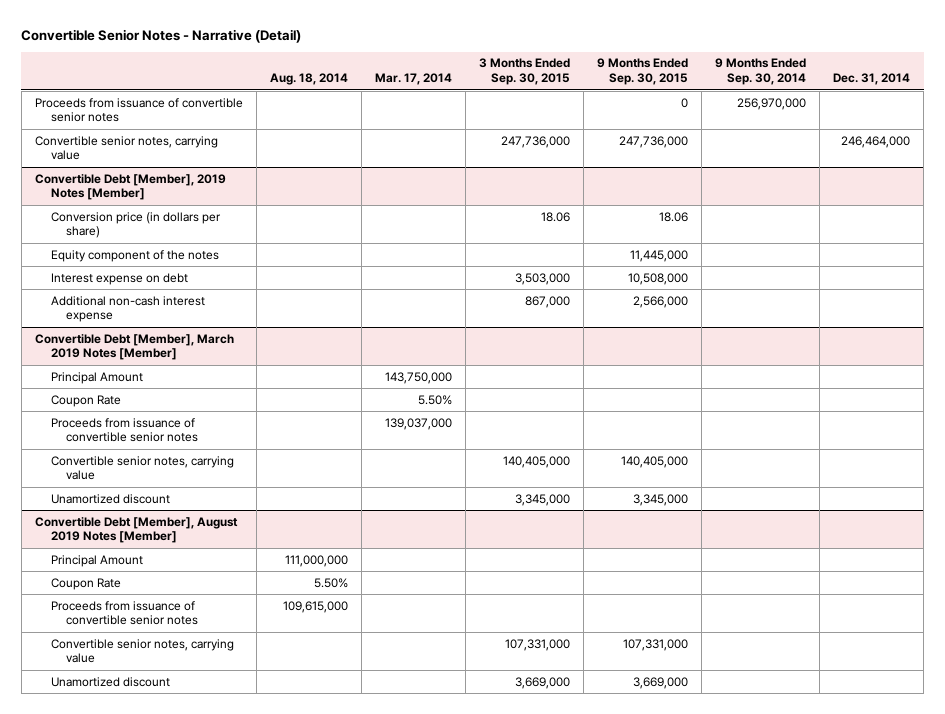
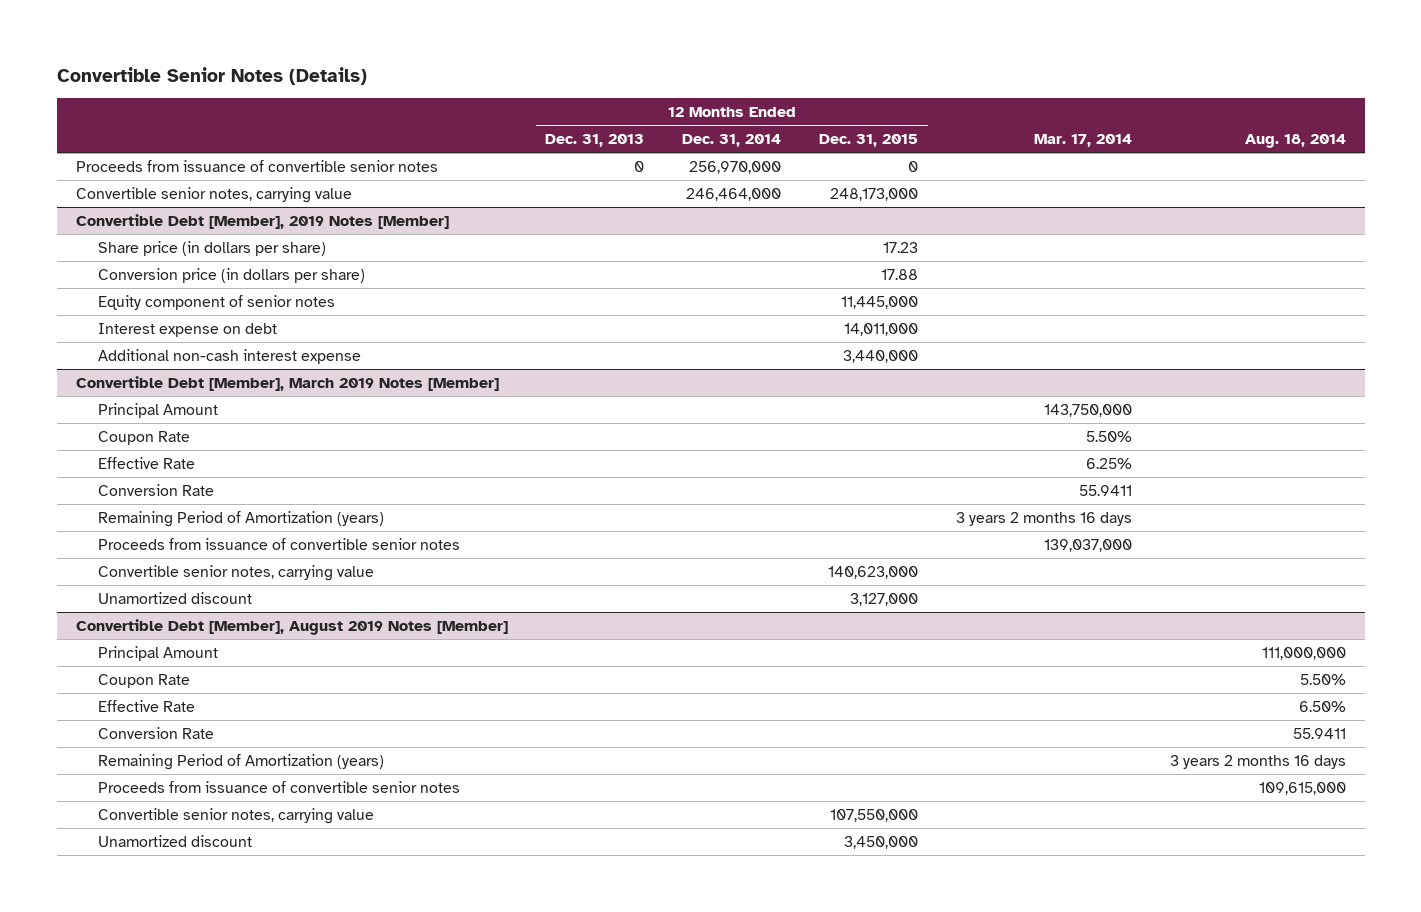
- Convertible Senior Notes - Narrative (Detail)
+ Convertible Senior Notes (Details)
- | Aug. 18, 2014 | Mar. 17, 2014 | 3 Months Ended Sep. 30, 2015 | 9 Months Ended Sep. 30, 2015 | 9 Months Ended Sep. 30, 2014 | Dec. 31, 2014
+ | 12 Months Ended Dec. 31, 2013 | 12 Months Ended Dec. 31, 2014 | 12 Months Ended Dec. 31, 2015 | Mar. 17, 2014 | Aug. 18, 2014
@ Convertible Debt [Member], 2019 Notes [Member]
+ Share price (in dollars per share) | | | 17.23 | |
- Equity component of the notes | | | | 11,445,000 | |
+ Equity component of senior notes | | | 11,445,000 | |
@ Convertible Debt [Member], March 2019 Notes [Member]
+ Effective Rate | | | | 6.25% |
+ Conversion Rate | | | | 55.9411 |
+ Remaining Period of Amortization (years) | | | | 3 years 2 months 16 days |
@ Convertible Debt [Member], August 2019 Notes [Member]
+ Effective Rate | | | | | 6.50%
+ Conversion Rate | | | | | 55.9411
+ Remaining Period of Amortization (years) | | | | | 3 years 2 months 16 days

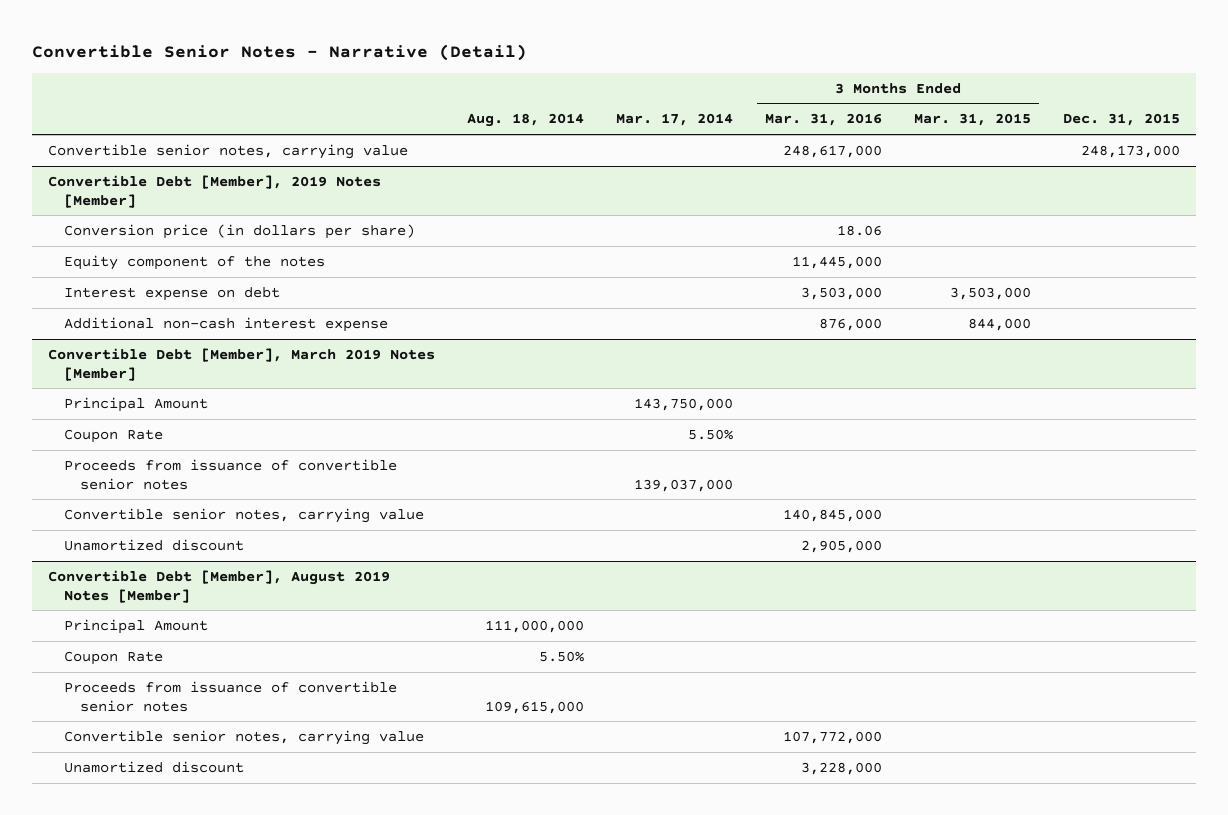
- Convertible Senior Notes (Details)
+ Convertible Senior Notes - Narrative (Detail)
- | 12 Months Ended Dec. 31, 2013 | 12 Months Ended Dec. 31, 2014 | 12 Months Ended Dec. 31, 2015 | Mar. 17, 2014 | Aug. 18, 2014
+ | Aug. 18, 2014 | Mar. 17, 2014 | 3 Months Ended Mar. 31, 2016 | 3 Months Ended Mar. 31, 2015 | Dec. 31, 2015
- Proceeds from issuance of convertible senior notes | 0 | 256,970,000 | 0 | |
@ Convertible Debt [Member], 2019 Notes [Member]
- Share price (in dollars per share) | | | 17.23 | |
- Equity component of senior notes | | | 11,445,000 | |
+ Equity component of the notes | | | 11,445,000 | |
@ Convertible Debt [Member], March 2019 Notes [Member]
- Effective Rate | | | | 6.25% |
- Conversion Rate | | | | 55.9411 |
- Remaining Period of Amortization (years) | | | | 3 years 2 months 16 days |
@ Convertible Debt [Member], August 2019 Notes [Member]
- Effective Rate | | | | | 6.50%
- Conversion Rate | | | | | 55.9411
- Remaining Period of Amortization (years) | | | | | 3 years 2 months 16 days

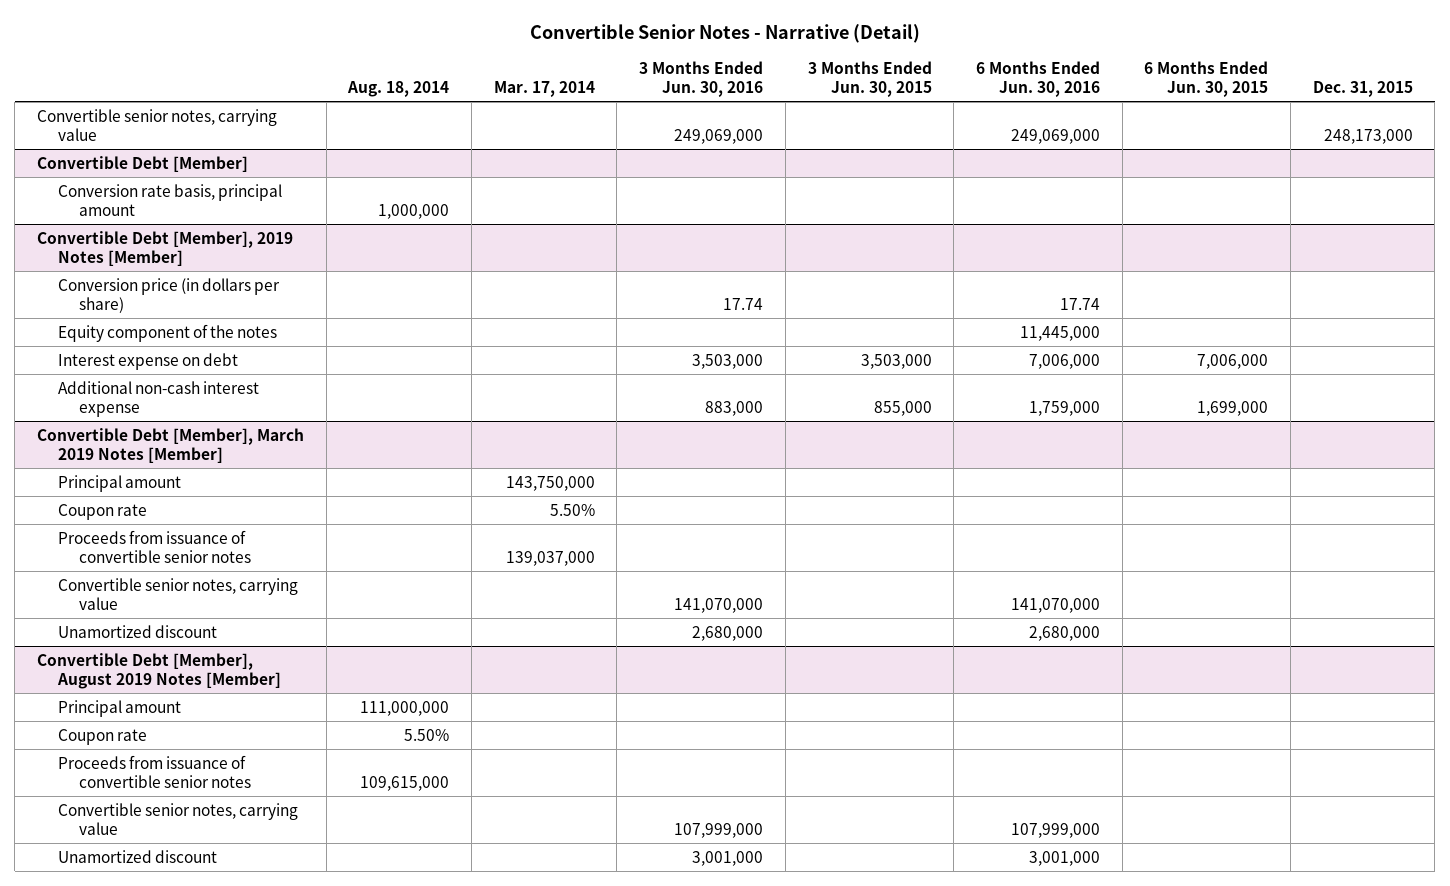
- | Aug. 18, 2014 | Mar. 17, 2014 | 3 Months Ended Mar. 31, 2016 | 3 Months Ended Mar. 31, 2015 | Dec. 31, 2015
+ | Aug. 18, 2014 | Mar. 17, 2014 | 3 Months Ended Jun. 30, 2016 | 3 Months Ended Jun. 30, 2015 | 6 Months Ended Jun. 30, 2016 | 6 Months Ended Jun. 30, 2015 | Dec. 31, 2015
+ Convertible Debt [Member]
+ Conversion rate basis, principal amount | 1,000,000 | | | | | |
@ Convertible Debt [Member], March 2019 Notes [Member]
- Principal Amount | | 143,750,000 | | |
- Coupon Rate | | 5.50% | | |
+ Principal amount | | 143,750,000 | | | | |
+ Coupon rate | | 5.50% | | | | |
@ Convertible Debt [Member], August 2019 Notes [Member]
- Principal Amount | 111,000,000 | | | |
- Coupon Rate | 5.50% | | | |
+ Principal amount | 111,000,000 | | | | | |
+ Coupon rate | 5.50% | | | | | |

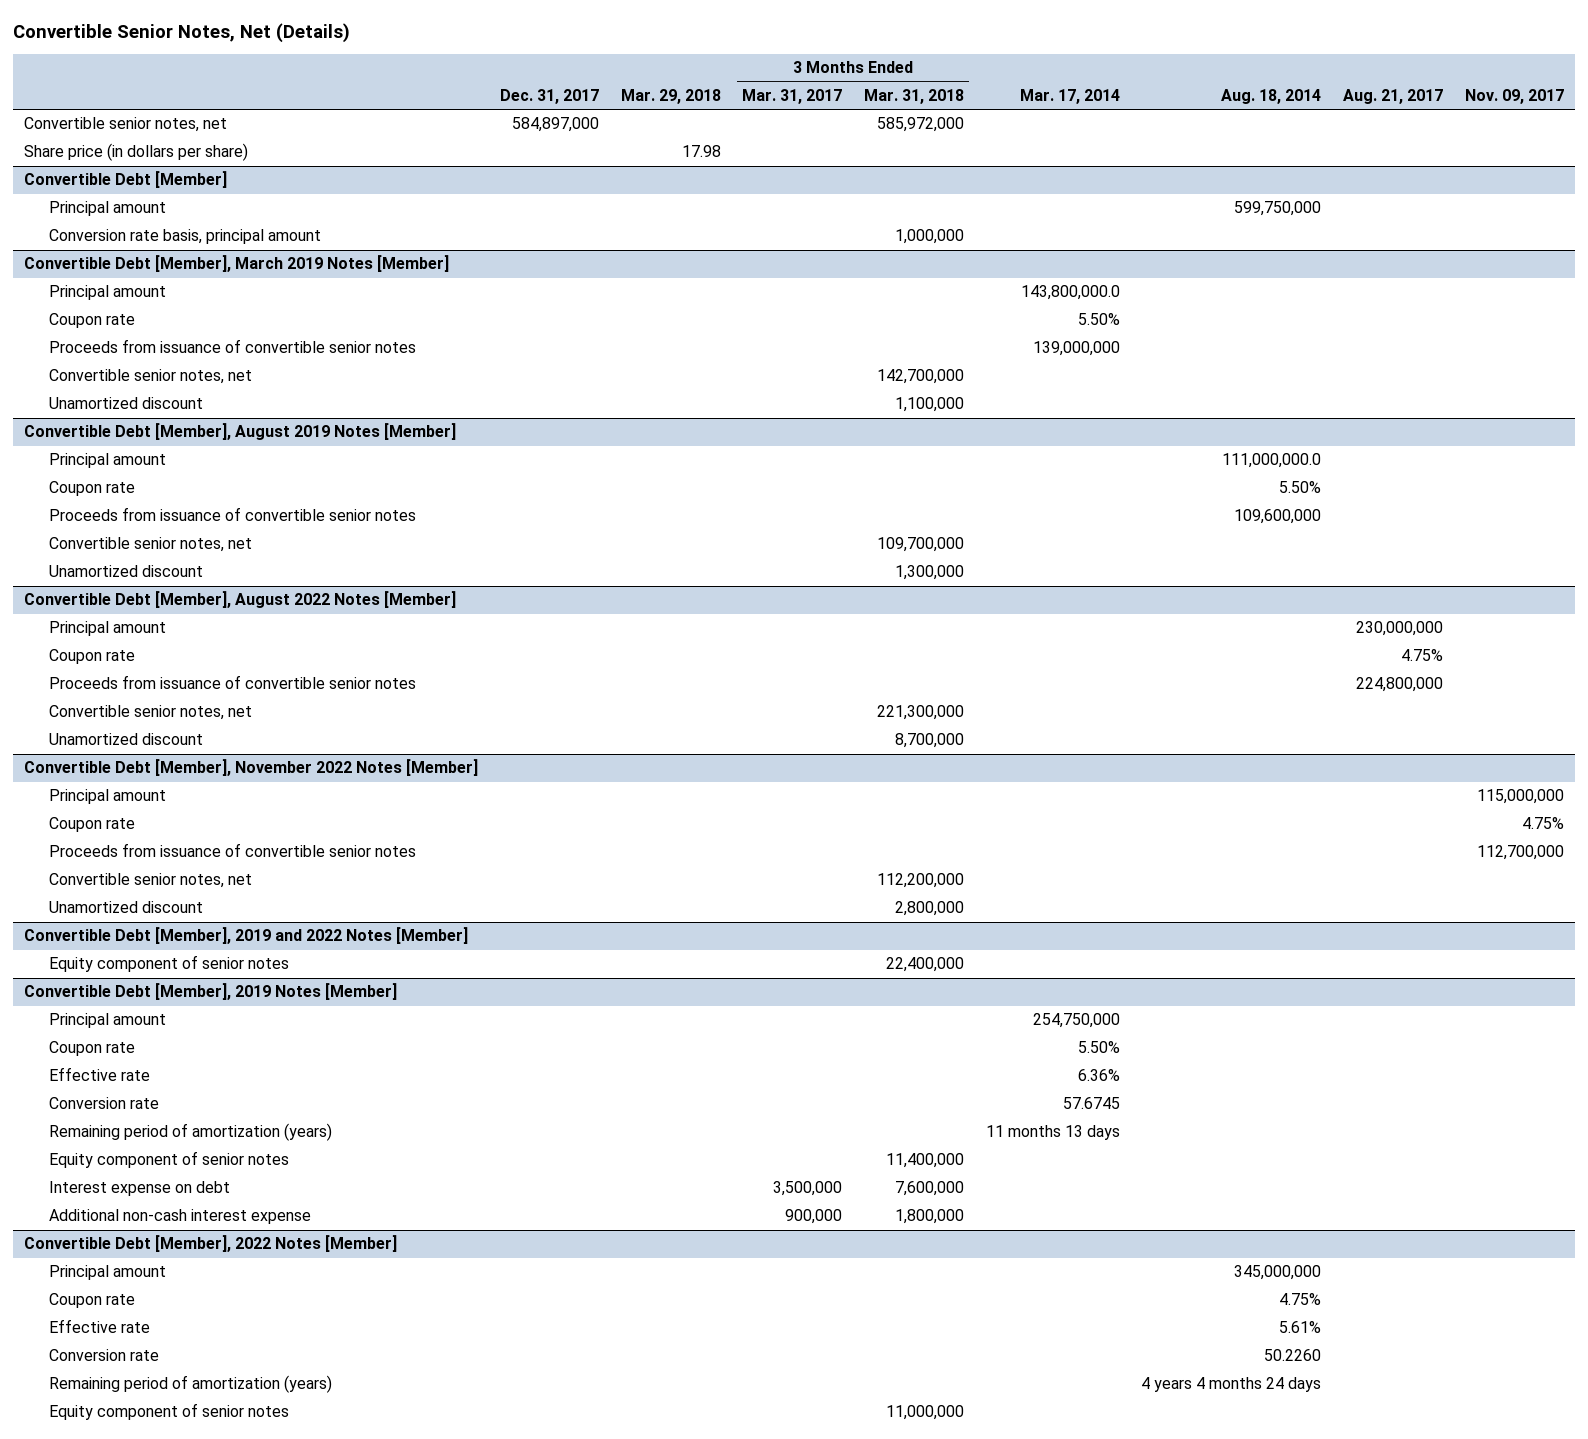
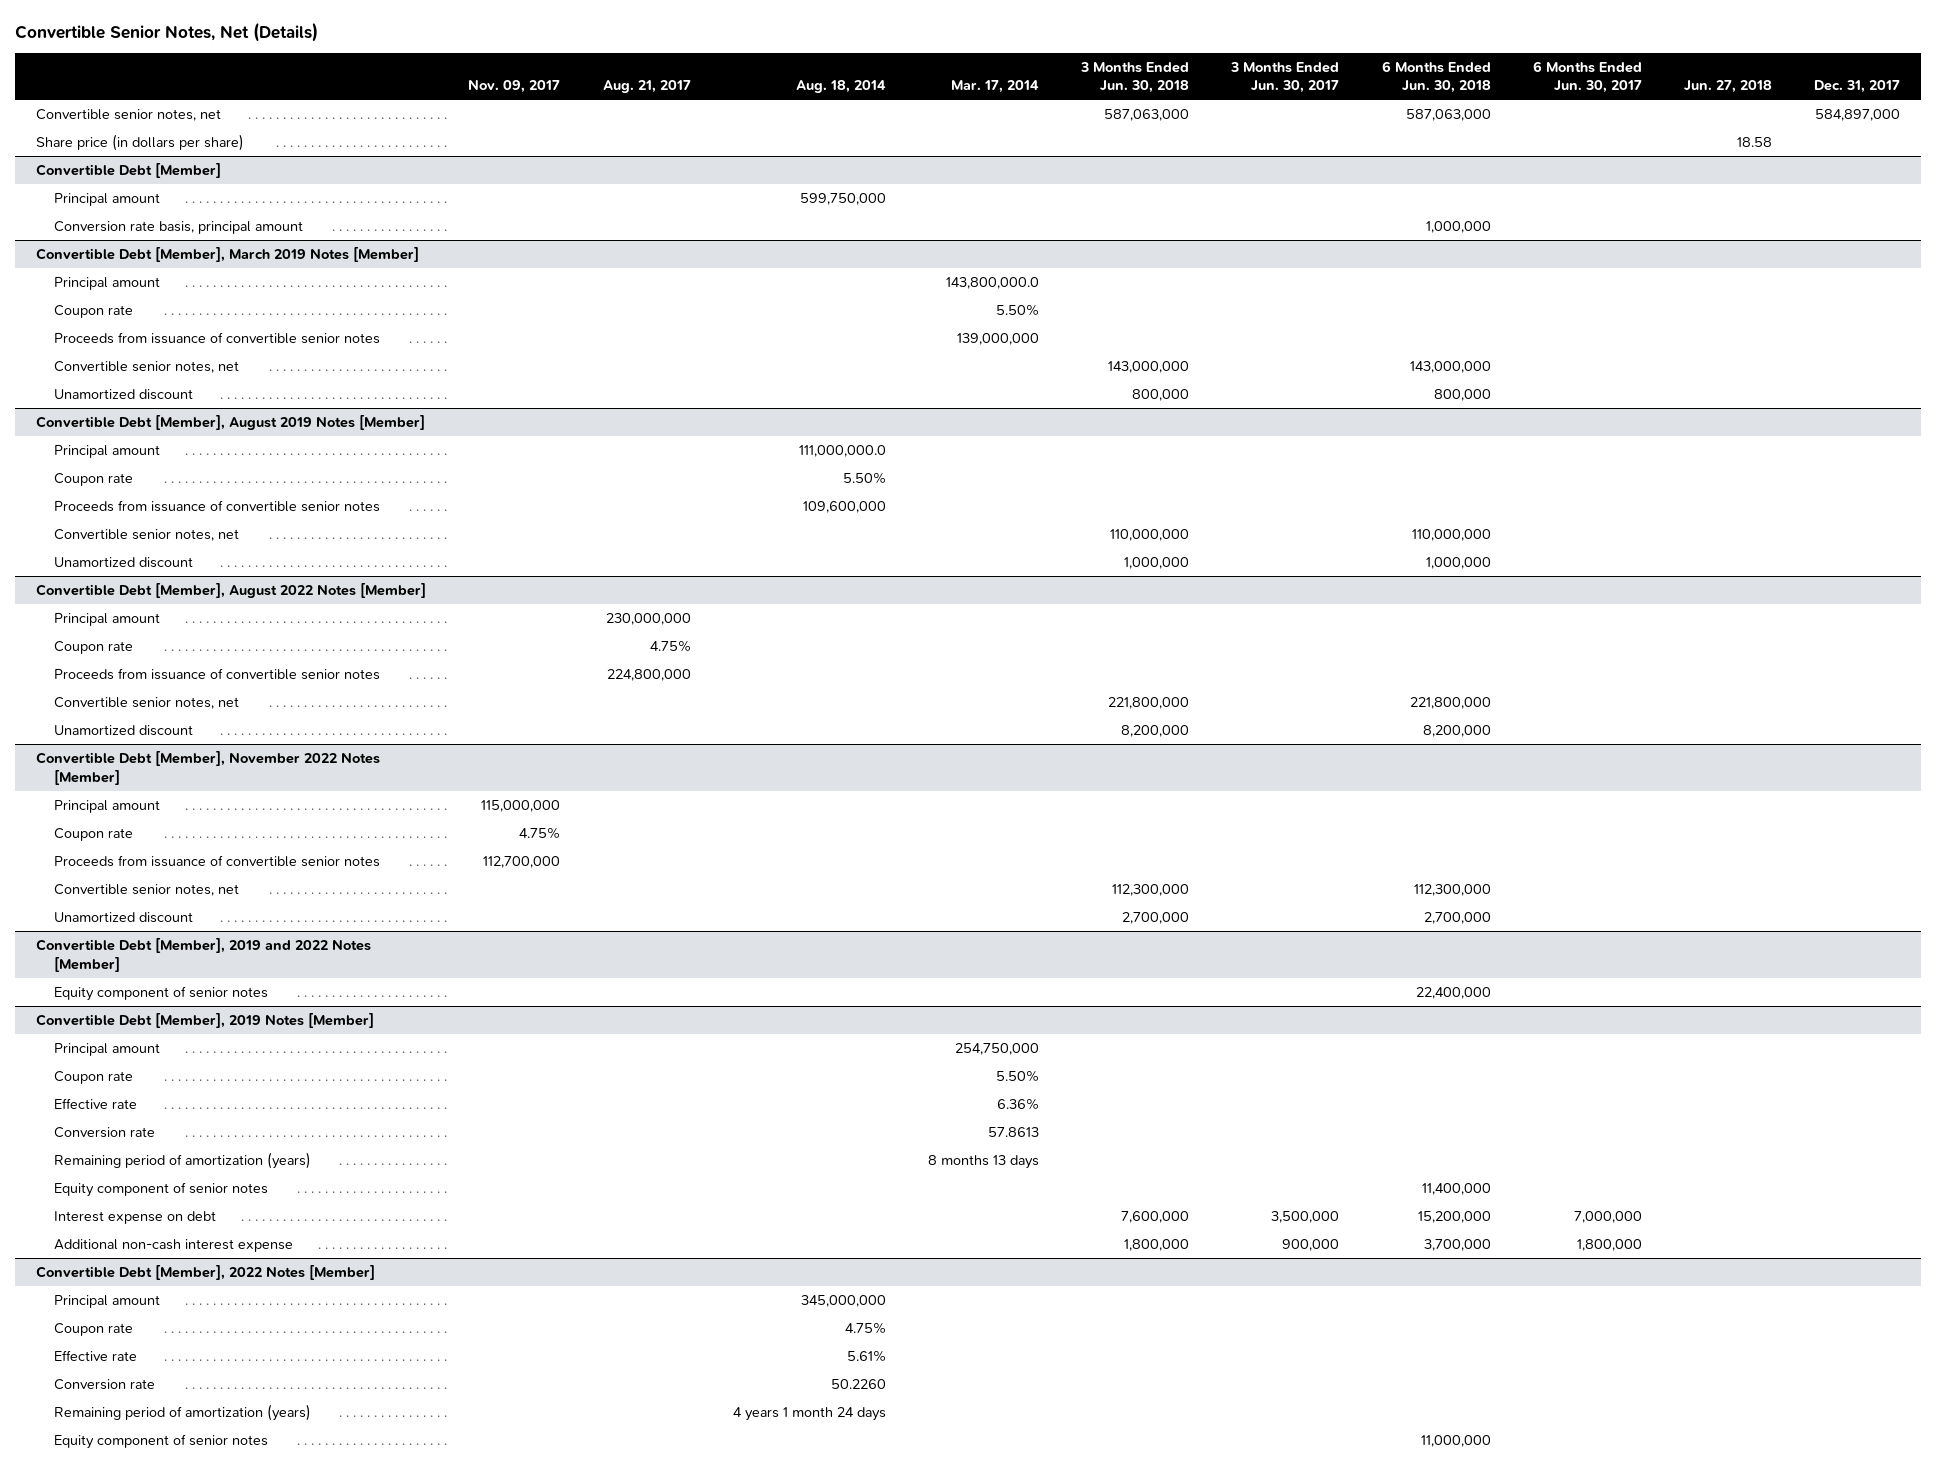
- | Dec. 31, 2017 | Mar. 29, 2018 | 3 Months Ended Mar. 31, 2017 | 3 Months Ended Mar. 31, 2018 | Mar. 17, 2014 | Aug. 18, 2014 | Aug. 21, 2017 | Nov. 09, 2017
+ | Nov. 09, 2017 | Aug. 21, 2017 | Aug. 18, 2014 | Mar. 17, 2014 | 3 Months Ended Jun. 30, 2018 | 3 Months Ended Jun. 30, 2017 | 6 Months Ended Jun. 30, 2018 | 6 Months Ended Jun. 30, 2017 | Jun. 27, 2018 | Dec. 31, 2017
@ Convertible Debt [Member], 2019 Notes [Member]
- Conversion rate | | | | | 57.6745 | | |
- Remaining period of amortization (years) | | | | | 11 months 13 days | | |
+ Conversion rate | | | | 57.8613 | | | | | |
+ Remaining period of amortization (years) | | | | 8 months 13 days | | | | | |
@ Convertible Debt [Member], 2022 Notes [Member]
- Remaining period of amortization (years) | | | | | | 4 years 4 months 24 days | |
+ Remaining period of amortization (years) | | | 4 years 1 month 24 days | | | | | | |

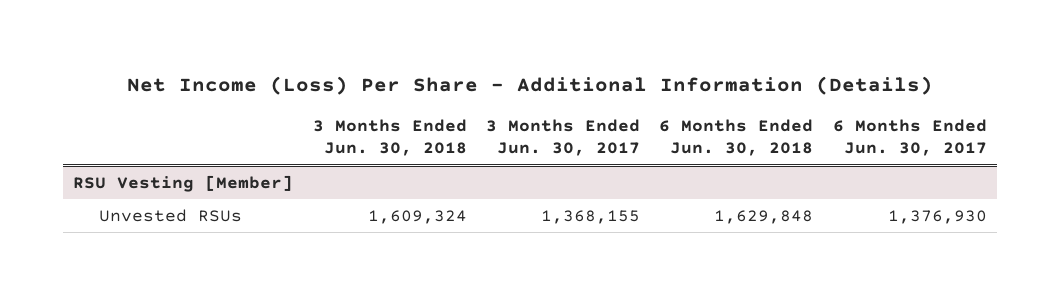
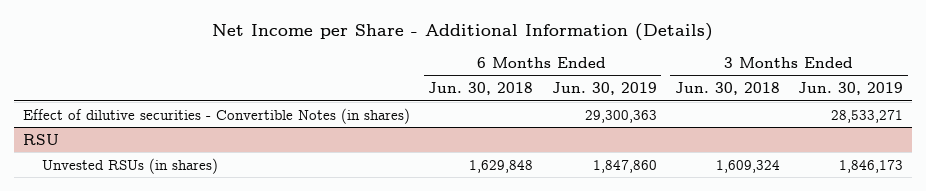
- Net Income (Loss) Per Share - Additional Information (Details)
+ Net Income per Share - Additional Information (Details)
- | 3 Months Ended Jun. 30, 2018 | 3 Months Ended Jun. 30, 2017 | 6 Months Ended Jun. 30, 2018 | 6 Months Ended Jun. 30, 2017
+ | 6 Months Ended Jun. 30, 2018 | 6 Months Ended Jun. 30, 2019 | 3 Months Ended Jun. 30, 2018 | 3 Months Ended Jun. 30, 2019
- RSU Vesting [Member]
- Unvested RSUs | 1,609,324 | 1,368,155 | 1,629,848 | 1,376,930
+ Effect of dilutive securities - Convertible Notes (in shares) | | 29,300,363 | | 28,533,271
+ RSU
+ Unvested RSUs (in shares) | 1,629,848 | 1,847,860 | 1,609,324 | 1,846,173

